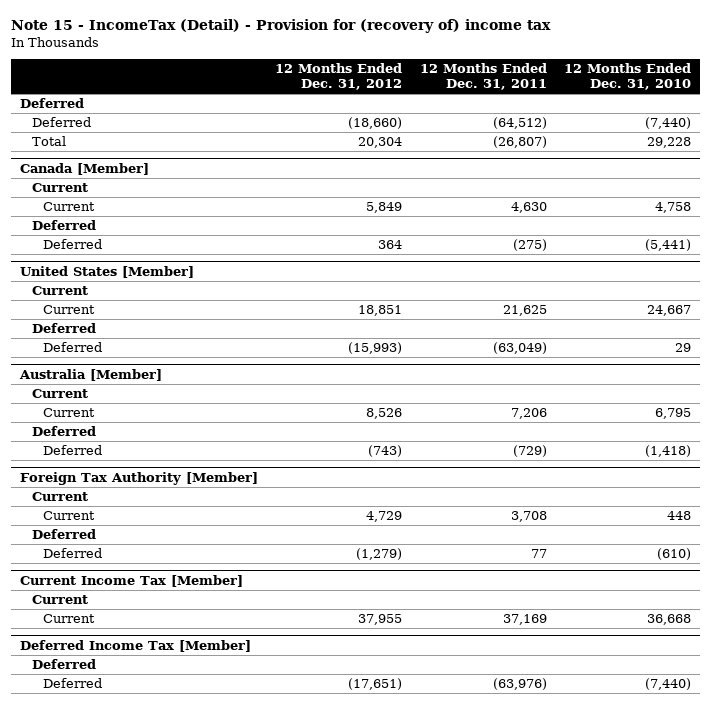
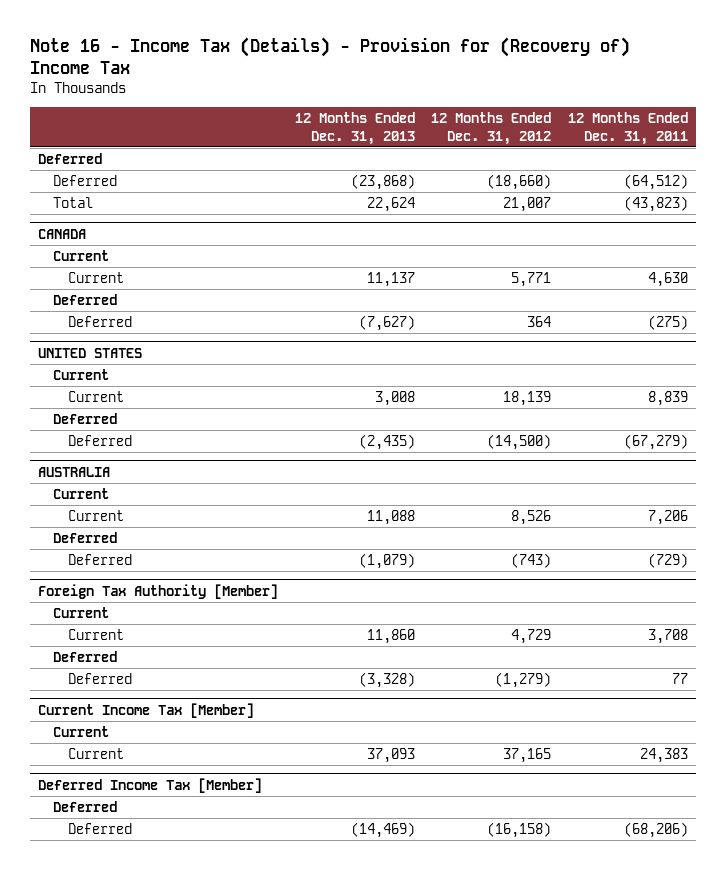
- Note 15 - IncomeTax (Detail) - Provision for (recovery of) income tax
+ Note 16 - Income Tax (Details) - Provision for (Recovery of) Income Tax
- | 12 Months Ended Dec. 31, 2012 | 12 Months Ended Dec. 31, 2011 | 12 Months Ended Dec. 31, 2010
+ | 12 Months Ended Dec. 31, 2013 | 12 Months Ended Dec. 31, 2012 | 12 Months Ended Dec. 31, 2011
- Total | 20,304 | (26,807) | 29,228
- Canada [Member]
+ Total | 22,624 | 21,007 | (43,823)
+ CANADA
- Current | 5,849 | 4,630 | 4,758
+ Current | 11,137 | 5,771 | 4,630
- United States [Member]
+ UNITED STATES
- Current | 18,851 | 21,625 | 24,667
+ Current | 3,008 | 18,139 | 8,839
- Deferred | (15,993) | (63,049) | 29
- Australia [Member]
+ Deferred | (2,435) | (14,500) | (67,279)
+ AUSTRALIA
@ Current Income Tax [Member]
- Current | 37,955 | 37,169 | 36,668
+ Current | 37,093 | 37,165 | 24,383
@ Deferred Income Tax [Member]
- Deferred | (17,651) | (63,976) | (7,440)
+ Deferred | (14,469) | (16,158) | (68,206)

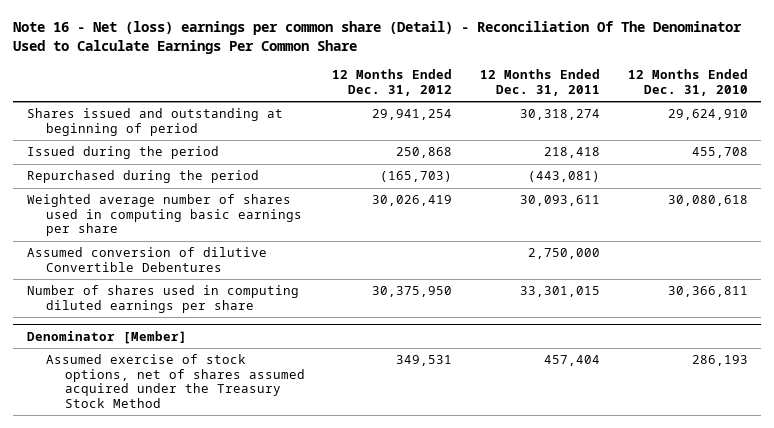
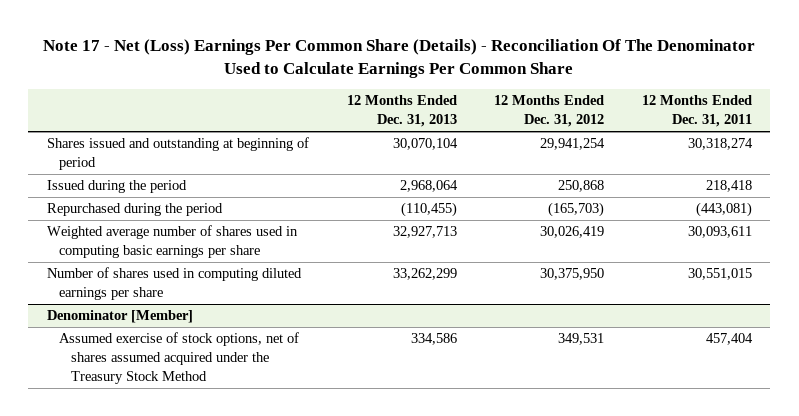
- Note 16 - Net (loss) earnings per common share (Detail) - Reconciliation Of The Denominator Used to Calculate Earnings Per Common Share
+ Note 17 - Net (Loss) Earnings Per Common Share (Details) - Reconciliation Of The Denominator Used to Calculate Earnings Per Common Share
- | 12 Months Ended Dec. 31, 2012 | 12 Months Ended Dec. 31, 2011 | 12 Months Ended Dec. 31, 2010
+ | 12 Months Ended Dec. 31, 2013 | 12 Months Ended Dec. 31, 2012 | 12 Months Ended Dec. 31, 2011
- Assumed conversion of dilutive Convertible Debentures | | 2,750,000 |
- Number of shares used in computing diluted earnings per share | 30,375,950 | 33,301,015 | 30,366,811
+ Number of shares used in computing diluted earnings per share | 33,262,299 | 30,375,950 | 30,551,015

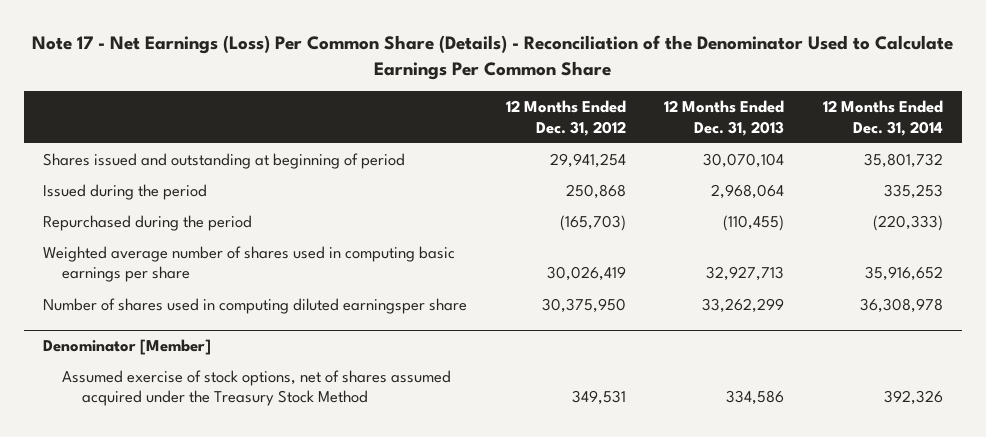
- Note 17 - Net (Loss) Earnings Per Common Share (Details) - Reconciliation Of The Denominator Used to Calculate Earnings Per Common Share
+ Note 17 - Net Earnings (Loss) Per Common Share (Details) - Reconciliation of the Denominator Used to Calculate Earnings Per Common Share
- | 12 Months Ended Dec. 31, 2013 | 12 Months Ended Dec. 31, 2012 | 12 Months Ended Dec. 31, 2011
+ | 12 Months Ended Dec. 31, 2012 | 12 Months Ended Dec. 31, 2013 | 12 Months Ended Dec. 31, 2014
- Number of shares used in computing diluted earnings per share | 33,262,299 | 30,375,950 | 30,551,015
+ Number of shares used in computing diluted earningsper share | 30,375,950 | 33,262,299 | 36,308,978

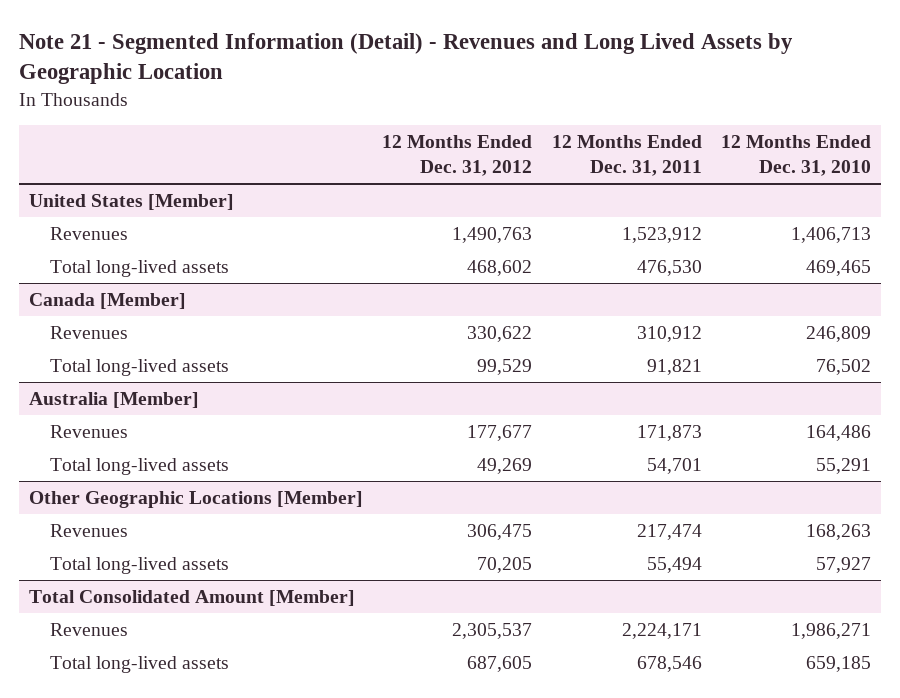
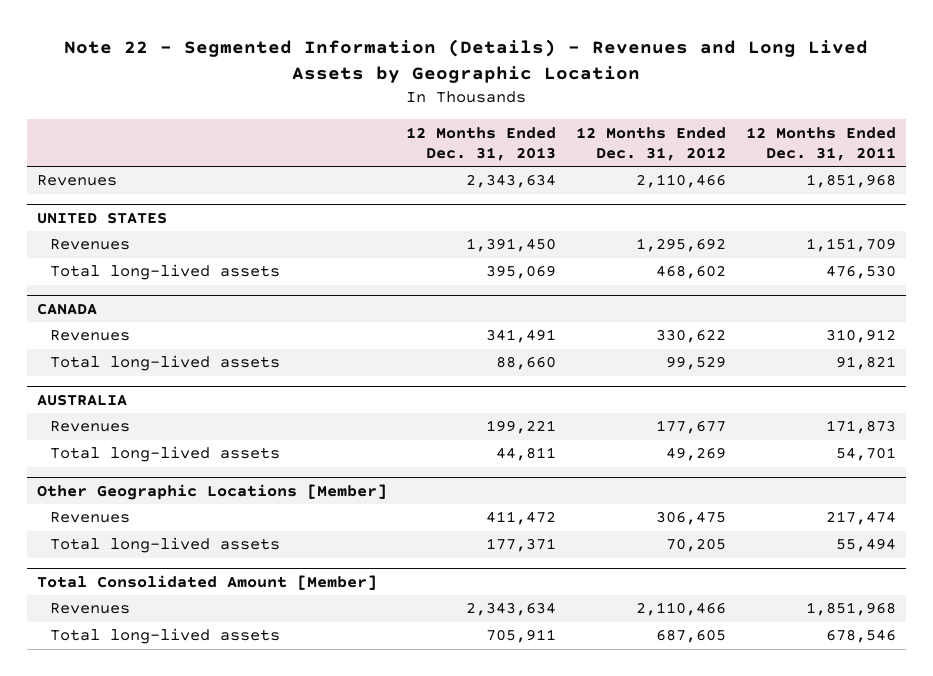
- Note 21 - Segmented Information (Detail) - Revenues and Long Lived Assets by Geographic Location
+ Note 22 - Segmented Information (Details) - Revenues and Long Lived Assets by Geographic Location
- | 12 Months Ended Dec. 31, 2012 | 12 Months Ended Dec. 31, 2011 | 12 Months Ended Dec. 31, 2010
+ | 12 Months Ended Dec. 31, 2013 | 12 Months Ended Dec. 31, 2012 | 12 Months Ended Dec. 31, 2011
- United States [Member]
- Revenues | 1,490,763 | 1,523,912 | 1,406,713
+ Revenues | 2,343,634 | 2,110,466 | 1,851,968
+ UNITED STATES
+ Revenues | 1,391,450 | 1,295,692 | 1,151,709
- Canada [Member]
+ CANADA
- Australia [Member]
+ AUSTRALIA
@ Total Consolidated Amount [Member]
- Revenues | 2,305,537 | 2,224,171 | 1,986,271
+ Revenues | 2,343,634 | 2,110,466 | 1,851,968

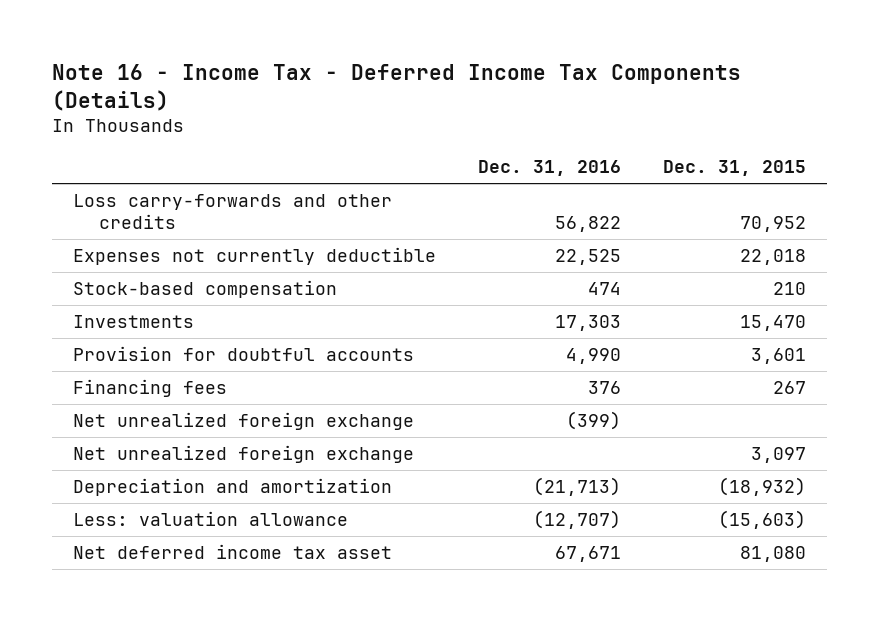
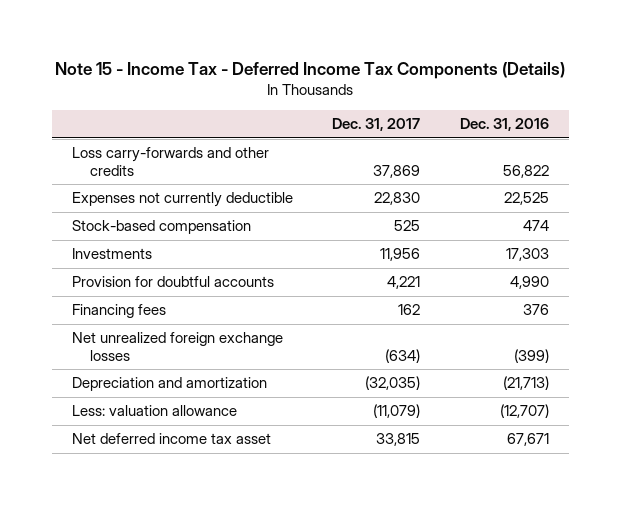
- Note 16 - Income Tax - Deferred Income Tax Components (Details)
+ Note 15 - Income Tax - Deferred Income Tax Components (Details)
- | Dec. 31, 2016 | Dec. 31, 2015
+ | Dec. 31, 2017 | Dec. 31, 2016
- Net unrealized foreign exchange | (399) |
- Net unrealized foreign exchange | | 3,097
+ Net unrealized foreign exchange losses | (634) | (399)

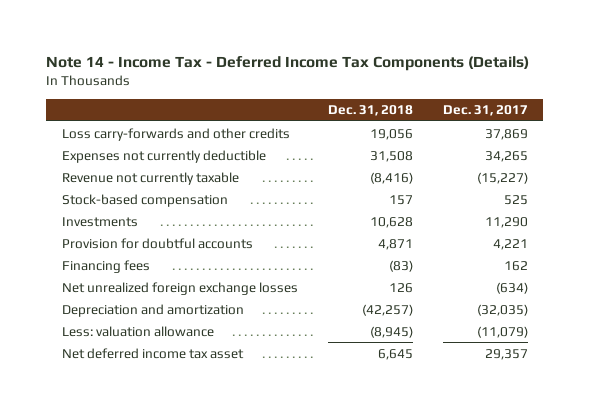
- Note 15 - Income Tax - Deferred Income Tax Components (Details)
+ Note 14 - Income Tax - Deferred Income Tax Components (Details)
- | Dec. 31, 2017 | Dec. 31, 2016
+ | Dec. 31, 2018 | Dec. 31, 2017
- Expenses not currently deductible | 22,830 | 22,525
+ Expenses not currently deductible | 31,508 | 34,265
+ Revenue not currently taxable | (8,416) | (15,227)
- Investments | 11,956 | 17,303
+ Investments | 10,628 | 11,290
- Net deferred income tax asset | 33,815 | 67,671
+ Net deferred income tax asset | 6,645 | 29,357

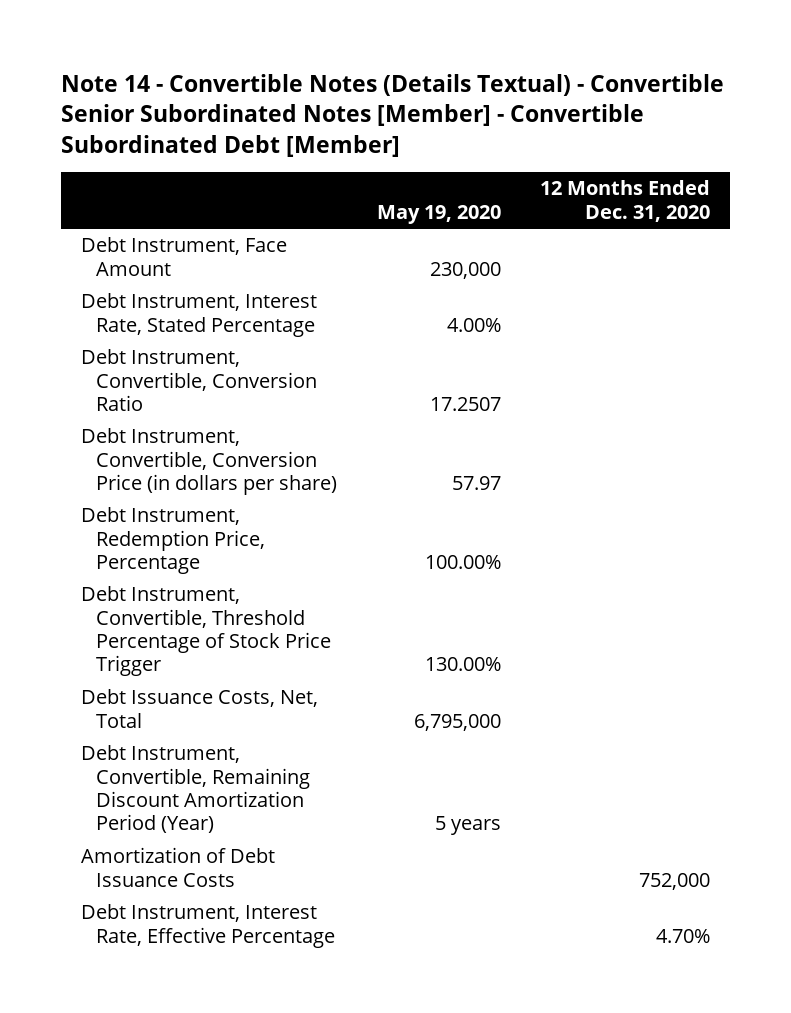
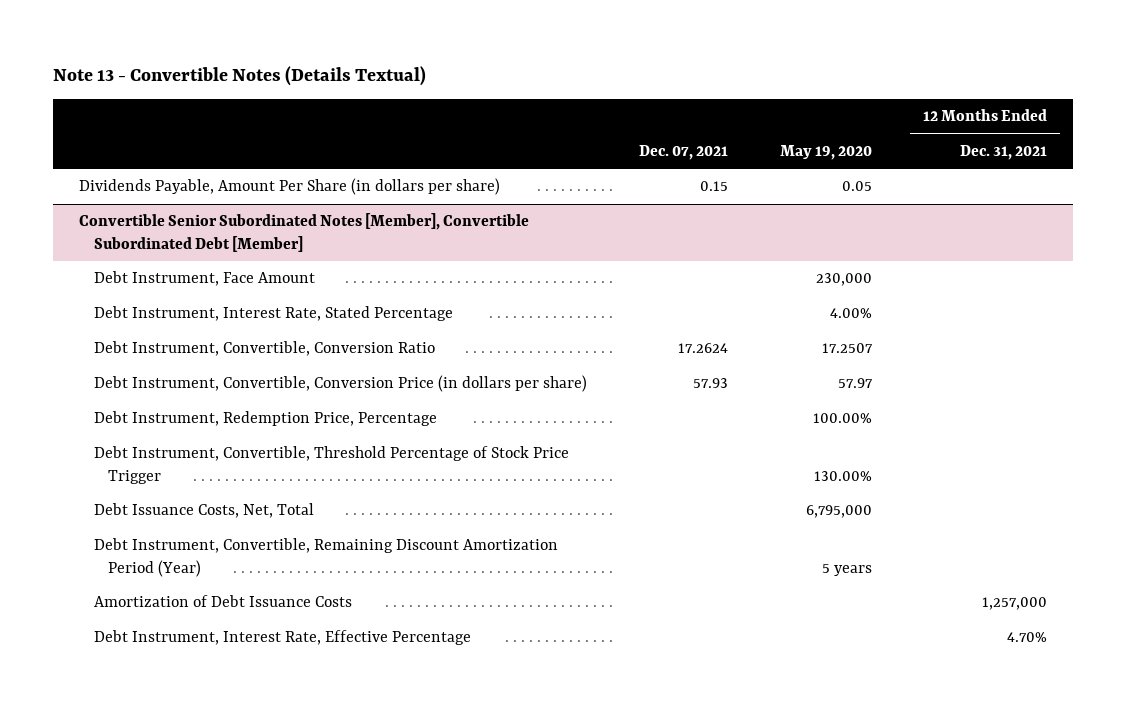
- Note 14 - Convertible Notes (Details Textual) - Convertible Senior Subordinated Notes [Member] - Convertible Subordinated Debt [Member]
+ Note 13 - Convertible Notes (Details Textual)
- | May 19, 2020 | 12 Months Ended Dec. 31, 2020
+ | Dec. 07, 2021 | May 19, 2020 | 12 Months Ended Dec. 31, 2021
+ Dividends Payable, Amount Per Share (in dollars per share) | 0.15 | 0.05 |
+ Convertible Senior Subordinated Notes [Member], Convertible Subordinated Debt [Member]

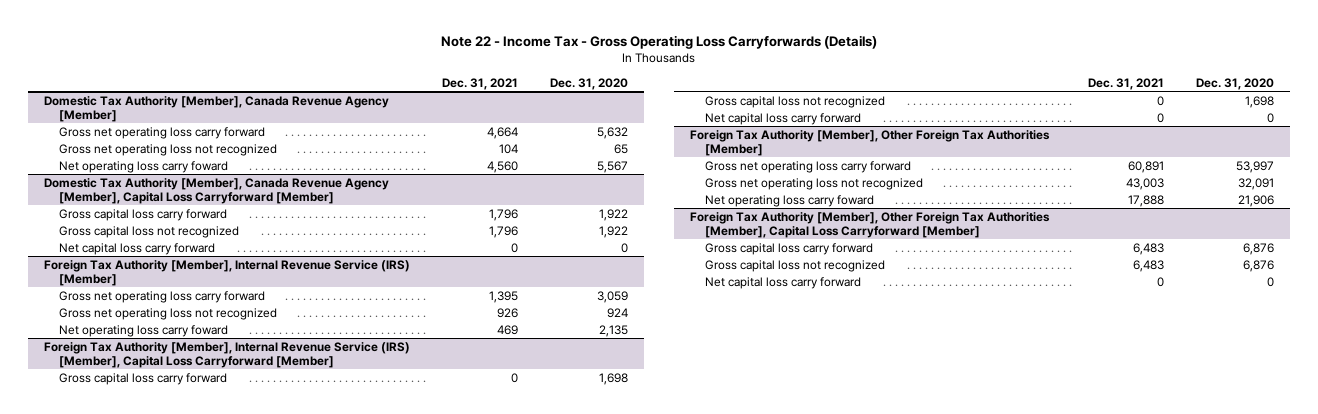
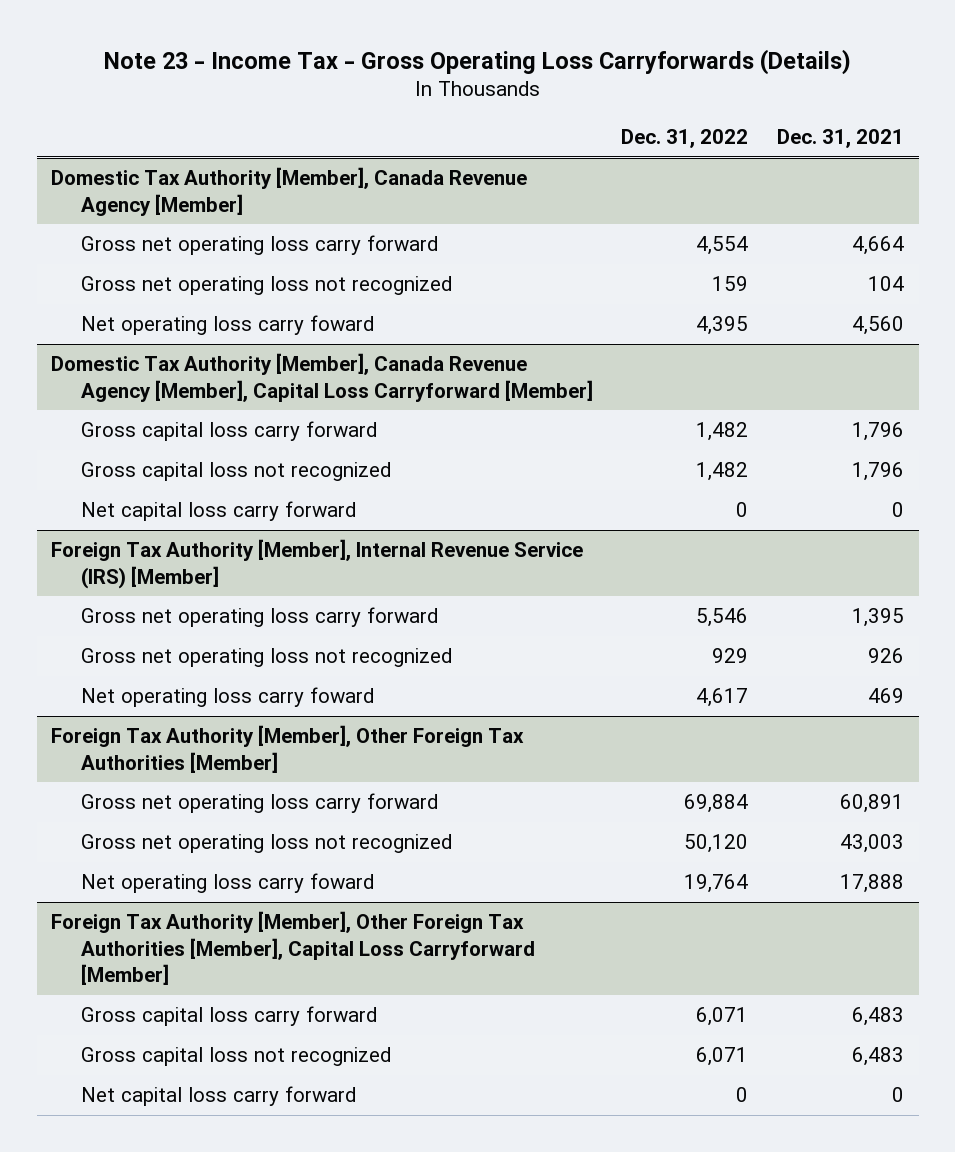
- Note 22 - Income Tax - Gross Operating Loss Carryforwards (Details)
+ Note 23 - Income Tax - Gross Operating Loss Carryforwards (Details)
- | Dec. 31, 2021 | Dec. 31, 2020
+ | Dec. 31, 2022 | Dec. 31, 2021
- Foreign Tax Authority [Member], Internal Revenue Service (IRS) [Member], Capital Loss Carryforward [Member]
- Gross capital loss carry forward | 0 | 1,698
- Gross capital loss not recognized | 0 | 1,698
- Net capital loss carry forward | 0 | 0

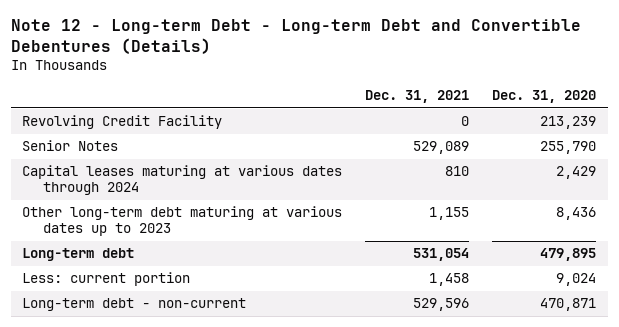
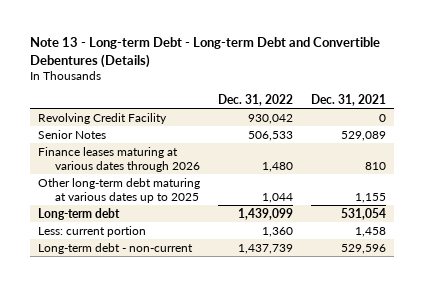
- Note 12 - Long-term Debt - Long-term Debt and Convertible Debentures (Details)
+ Note 13 - Long-term Debt - Long-term Debt and Convertible Debentures (Details)
- | Dec. 31, 2021 | Dec. 31, 2020
+ | Dec. 31, 2022 | Dec. 31, 2021
- Capital leases maturing at various dates through 2024 | 810 | 2,429
- Other long-term debt maturing at various dates up to 2023 | 1,155 | 8,436
+ Finance leases maturing at various dates through 2026 | 1,480 | 810
+ Other long-term debt maturing at various dates up to 2025 | 1,044 | 1,155

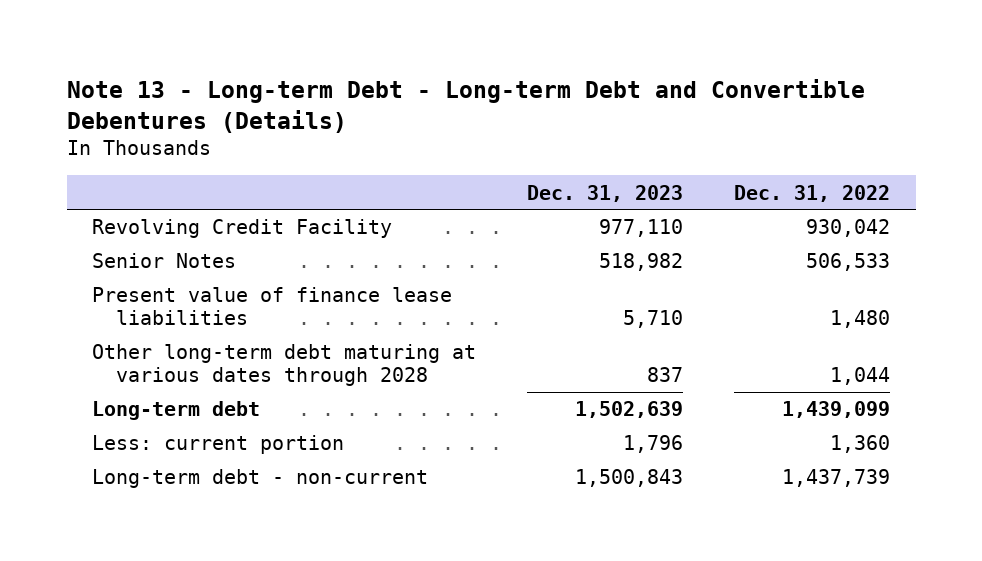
- | Dec. 31, 2022 | Dec. 31, 2021
+ | Dec. 31, 2023 | Dec. 31, 2022
- Finance leases maturing at various dates through 2026 | 1,480 | 810
- Other long-term debt maturing at various dates up to 2025 | 1,044 | 1,155
+ Present value of finance lease liabilities | 5,710 | 1,480
+ Other long-term debt maturing at various dates through 2028 | 837 | 1,044

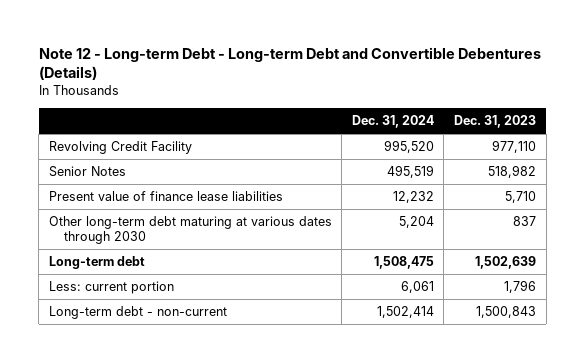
- Note 13 - Long-term Debt - Long-term Debt and Convertible Debentures (Details)
+ Note 12 - Long-term Debt - Long-term Debt and Convertible Debentures (Details)
- | Dec. 31, 2023 | Dec. 31, 2022
+ | Dec. 31, 2024 | Dec. 31, 2023
- Other long-term debt maturing at various dates through 2028 | 837 | 1,044
+ Other long-term debt maturing at various dates through 2030 | 5,204 | 837

